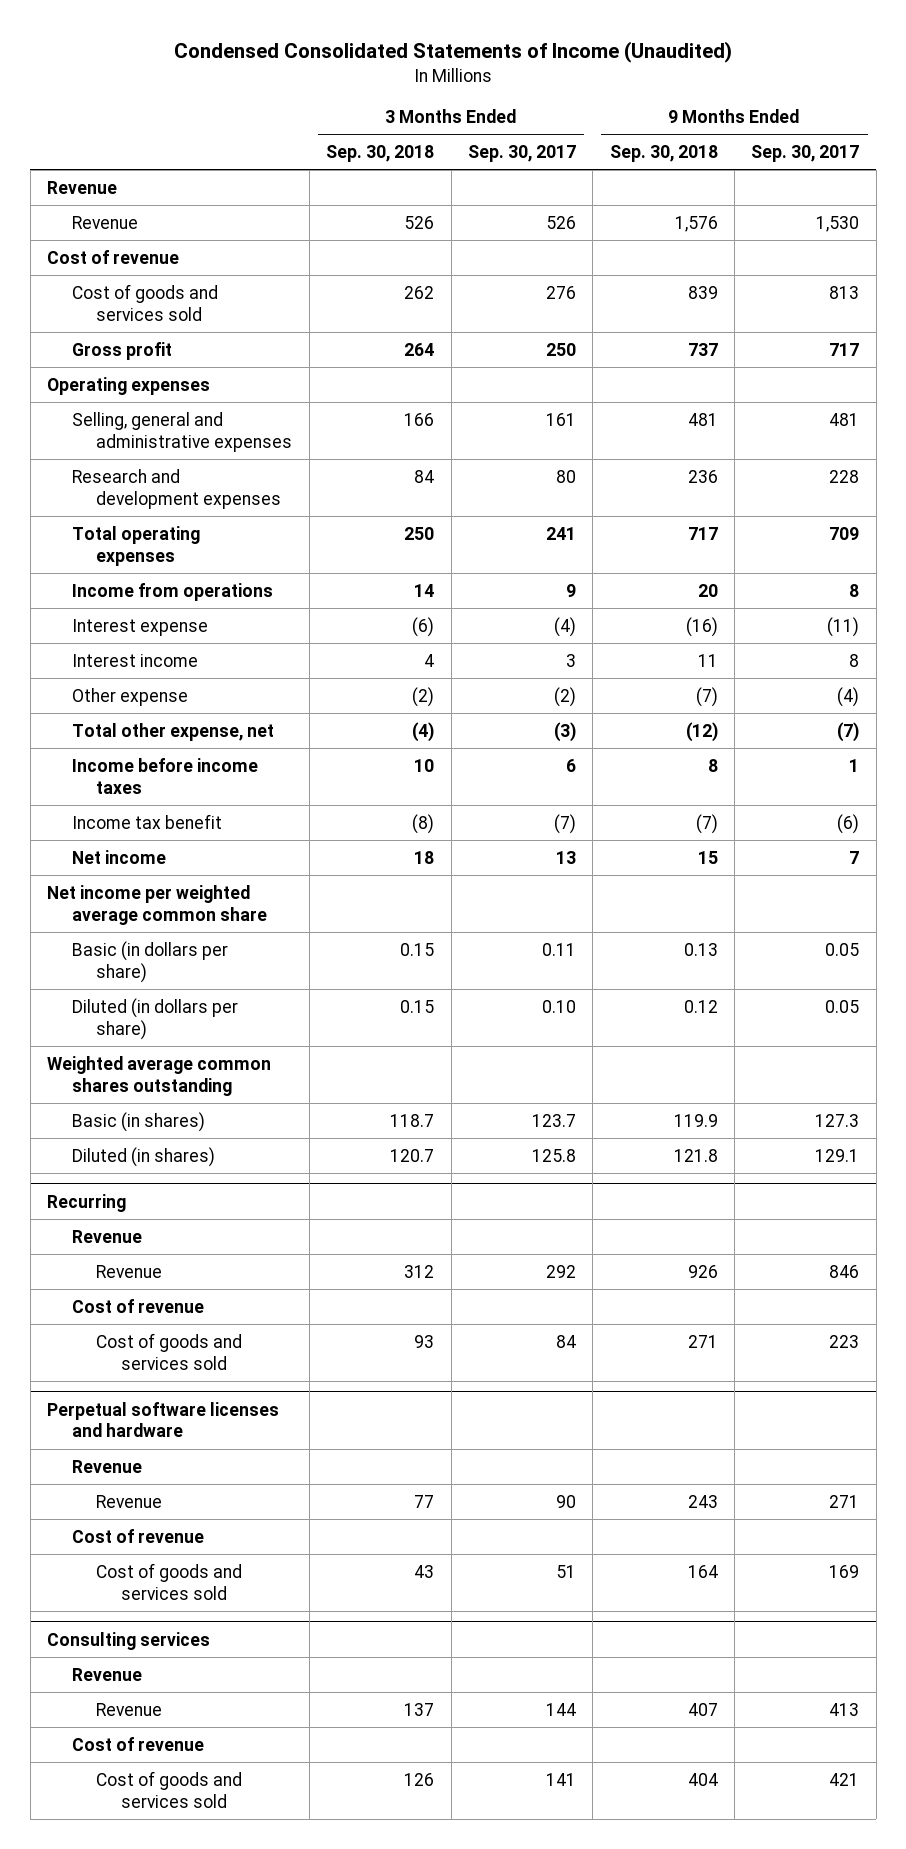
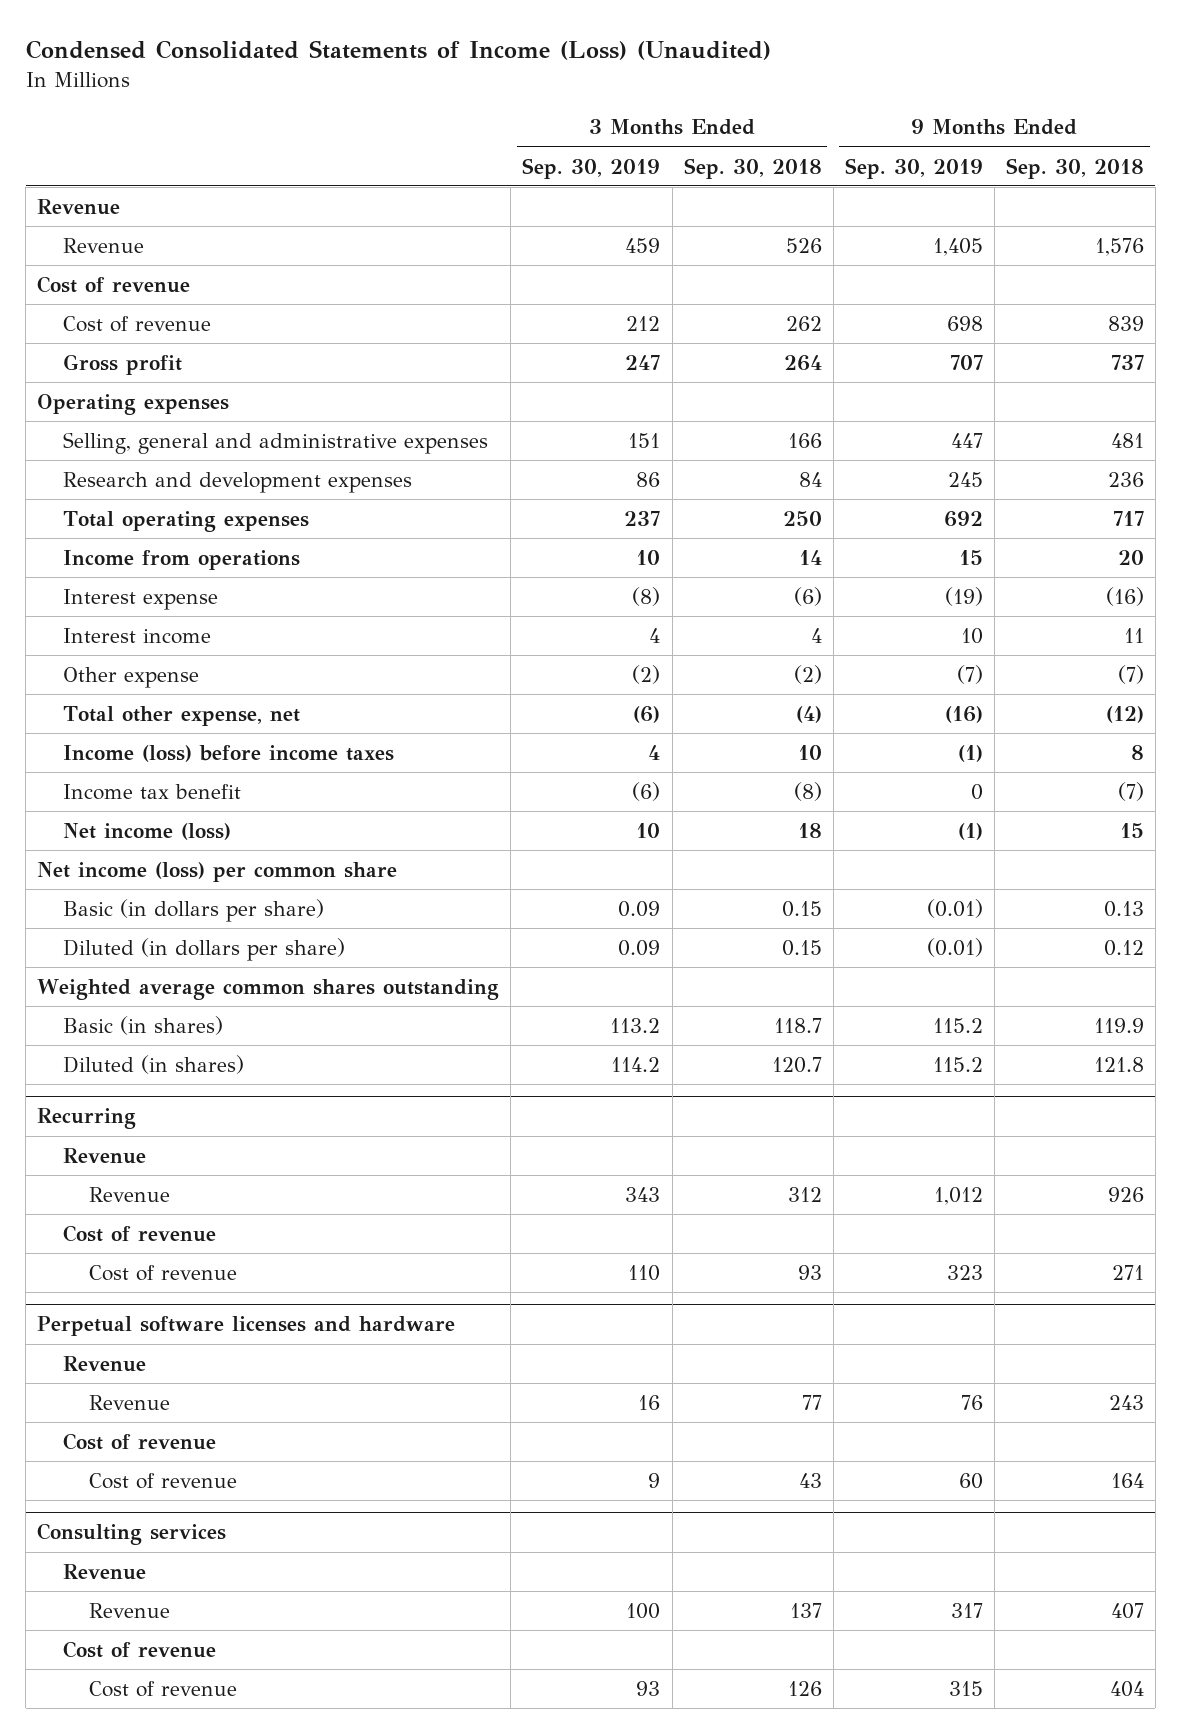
- Condensed Consolidated Statements of Income (Unaudited)
+ Condensed Consolidated Statements of Income (Loss) (Unaudited)
- | 3 Months Ended Sep. 30, 2018 | 3 Months Ended Sep. 30, 2017 | 9 Months Ended Sep. 30, 2018 | 9 Months Ended Sep. 30, 2017
+ | 3 Months Ended Sep. 30, 2019 | 3 Months Ended Sep. 30, 2018 | 9 Months Ended Sep. 30, 2019 | 9 Months Ended Sep. 30, 2018
- Cost of goods and services sold | 262 | 276 | 839 | 813
+ Cost of revenue | 212 | 262 | 698 | 839
- Income before income taxes | 10 | 6 | 8 | 1
+ Income (loss) before income taxes | 4 | 10 | (1) | 8
- Net income | 18 | 13 | 15 | 7
- Net income per weighted average common share
+ Net income (loss) | 10 | 18 | (1) | 15
+ Net income (loss) per common share
@ Recurring
- Cost of goods and services sold | 93 | 84 | 271 | 223
+ Cost of revenue | 110 | 93 | 323 | 271
@ Perpetual software licenses and hardware
- Cost of goods and services sold | 43 | 51 | 164 | 169
+ Cost of revenue | 9 | 43 | 60 | 164
@ Consulting services
- Cost of goods and services sold | 126 | 141 | 404 | 421
+ Cost of revenue | 93 | 126 | 315 | 404

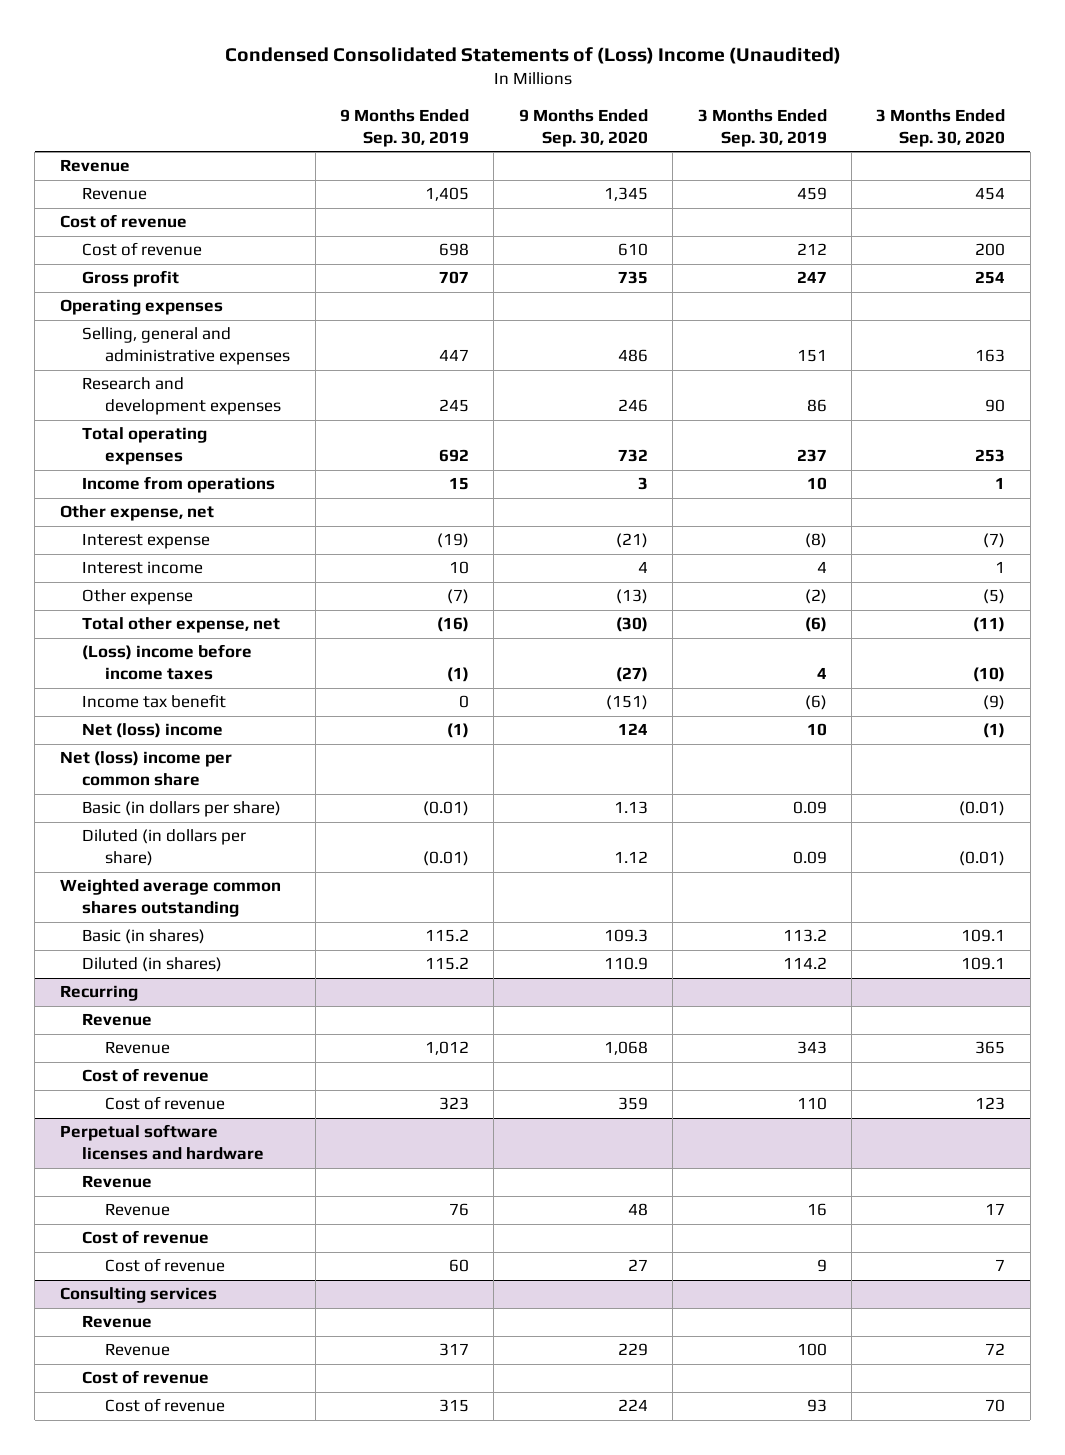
- Condensed Consolidated Statements of Income (Loss) (Unaudited)
+ Condensed Consolidated Statements of (Loss) Income (Unaudited)
- | 3 Months Ended Sep. 30, 2019 | 3 Months Ended Sep. 30, 2018 | 9 Months Ended Sep. 30, 2019 | 9 Months Ended Sep. 30, 2018
+ | 9 Months Ended Sep. 30, 2019 | 9 Months Ended Sep. 30, 2020 | 3 Months Ended Sep. 30, 2019 | 3 Months Ended Sep. 30, 2020
+ Other expense, net
- Income (loss) before income taxes | 4 | 10 | (1) | 8
+ (Loss) income before income taxes | (1) | (27) | 4 | (10)
- Net income (loss) | 10 | 18 | (1) | 15
- Net income (loss) per common share
+ Net (loss) income | (1) | 124 | 10 | (1)
+ Net (loss) income per common share

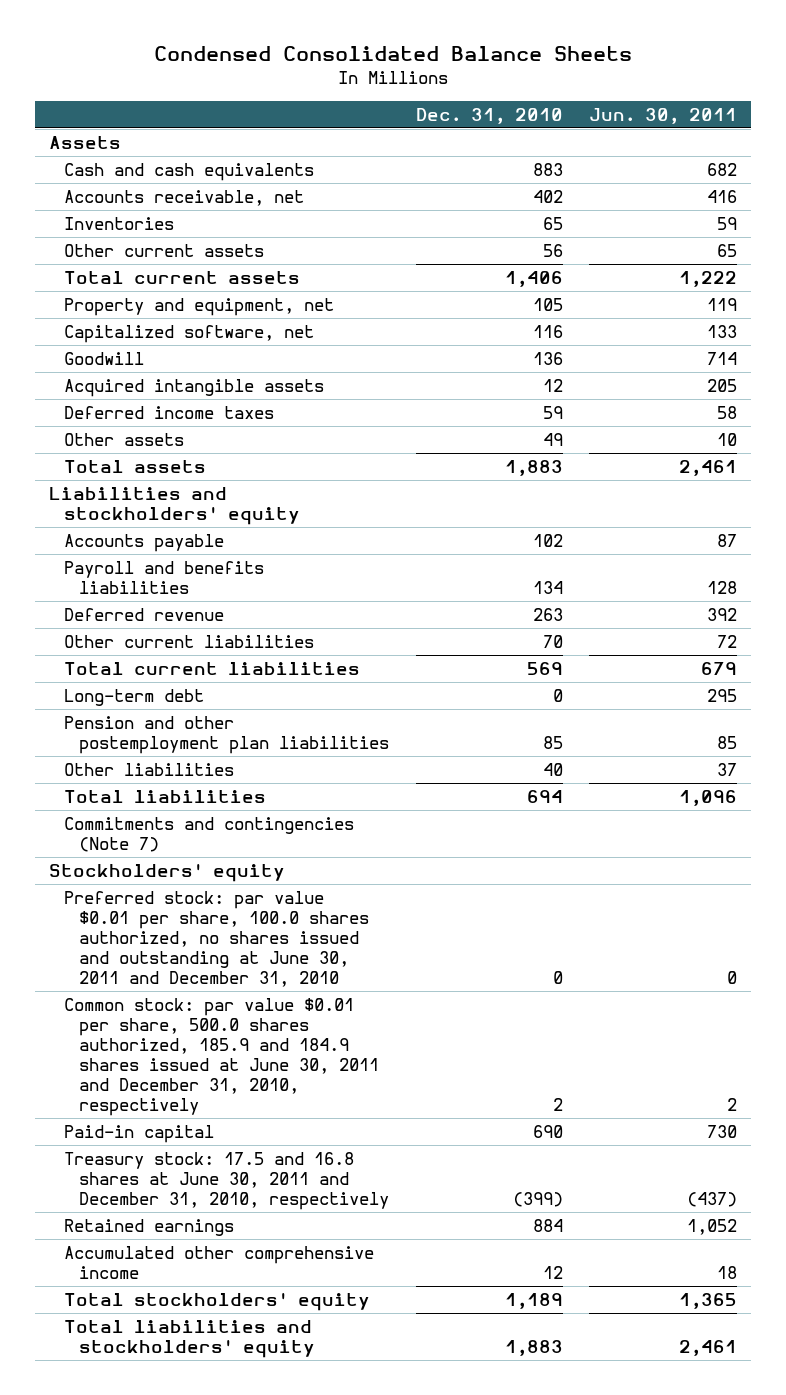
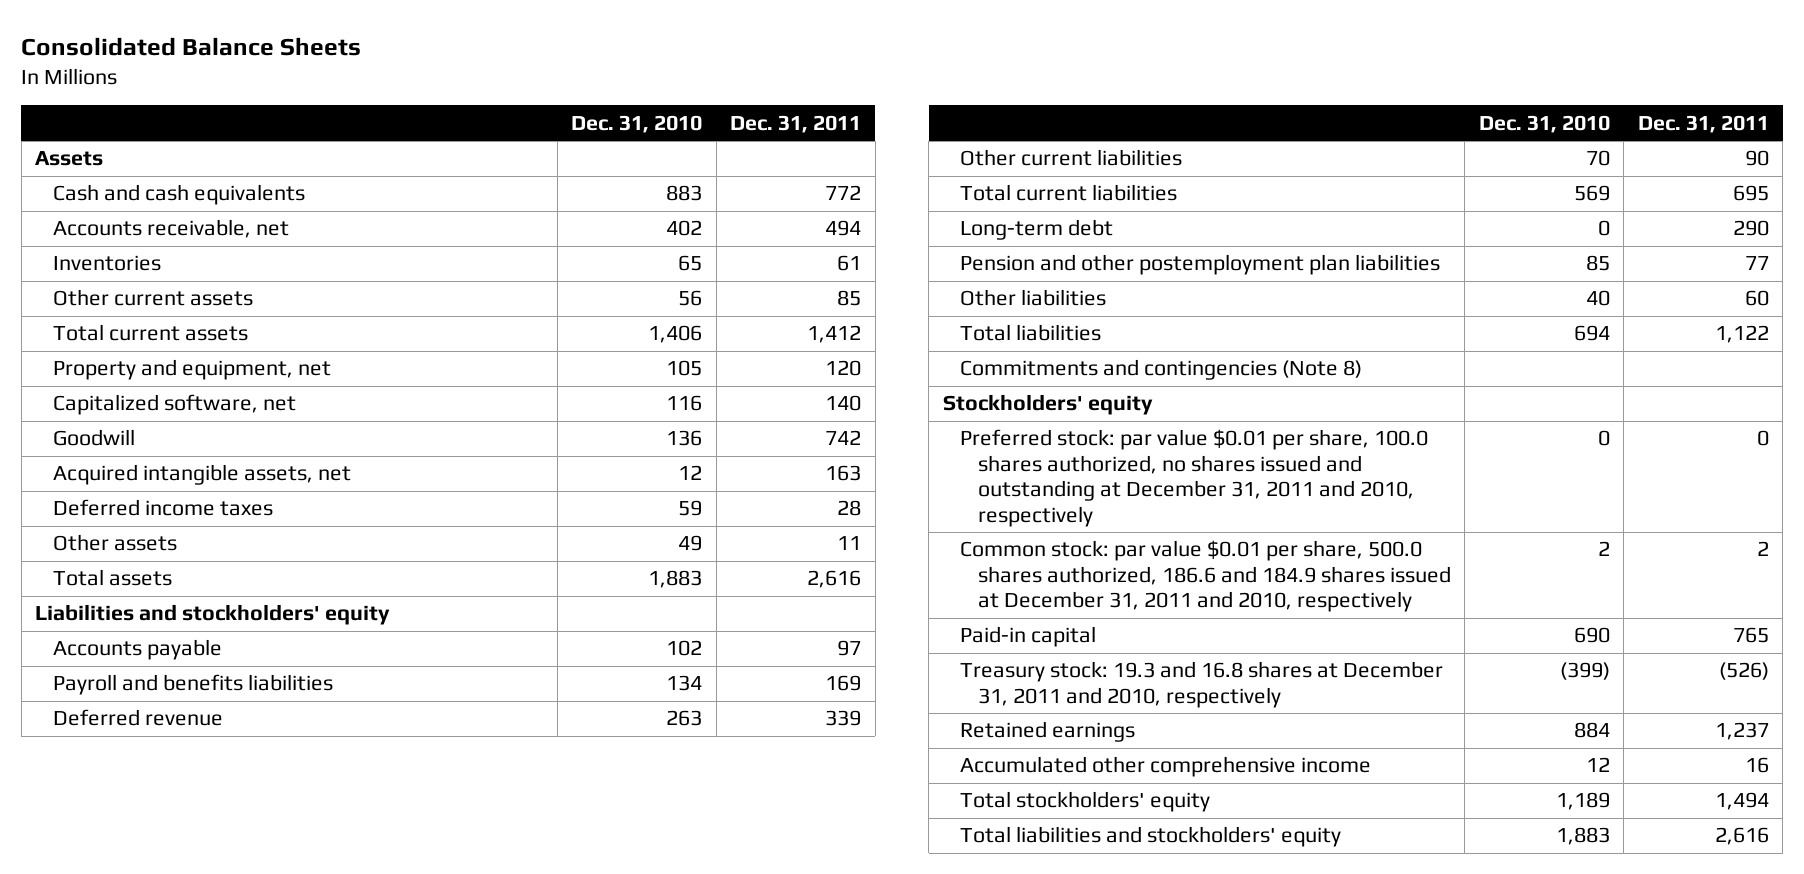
- Condensed Consolidated Balance Sheets
+ Consolidated Balance Sheets
- | Dec. 31, 2010 | Jun. 30, 2011
+ | Dec. 31, 2010 | Dec. 31, 2011
- Acquired intangible assets | 12 | 205
+ Acquired intangible assets, net | 12 | 163
- Commitments and contingencies (Note 7)
+ Commitments and contingencies (Note 8)
- Preferred stock: par value $0.01 per share, 100.0 shares authorized, no shares issued and outstanding at June 30, 2011 and December 31, 2010 | 0 | 0
- Common stock: par value $0.01 per share, 500.0 shares authorized, 185.9 and 184.9 shares issued at June 30, 2011 and December 31, 2010, respectively | 2 | 2
+ Preferred stock: par value $0.01 per share, 100.0 shares authorized, no shares issued and outstanding at December 31, 2011 and 2010, respectively | 0 | 0
+ Common stock: par value $0.01 per share, 500.0 shares authorized, 186.6 and 184.9 shares issued at December 31, 2011 and 2010, respectively | 2 | 2
- Treasury stock: 17.5 and 16.8 shares at June 30, 2011 and December 31, 2010, respectively | (399) | (437)
+ Treasury stock: 19.3 and 16.8 shares at December 31, 2011 and 2010, respectively | (399) | (526)

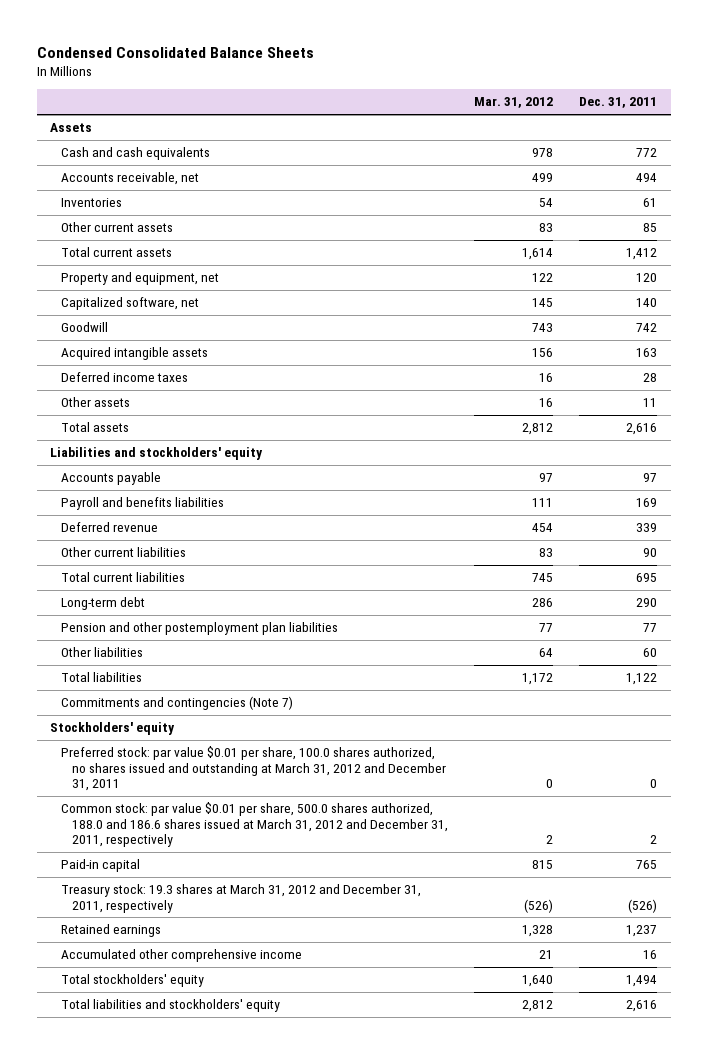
- Consolidated Balance Sheets
+ Condensed Consolidated Balance Sheets
- | Dec. 31, 2010 | Dec. 31, 2011
+ | Mar. 31, 2012 | Dec. 31, 2011
- Acquired intangible assets, net | 12 | 163
+ Acquired intangible assets | 156 | 163
- Commitments and contingencies (Note 8)
+ Commitments and contingencies (Note 7)
- Preferred stock: par value $0.01 per share, 100.0 shares authorized, no shares issued and outstanding at December 31, 2011 and 2010, respectively | 0 | 0
- Common stock: par value $0.01 per share, 500.0 shares authorized, 186.6 and 184.9 shares issued at December 31, 2011 and 2010, respectively | 2 | 2
+ Preferred stock: par value $0.01 per share, 100.0 shares authorized, no shares issued and outstanding at March 31, 2012 and December 31, 2011 | 0 | 0
+ Common stock: par value $0.01 per share, 500.0 shares authorized, 188.0 and 186.6 shares issued at March 31, 2012 and December 31, 2011, respectively | 2 | 2
- Treasury stock: 19.3 and 16.8 shares at December 31, 2011 and 2010, respectively | (399) | (526)
+ Treasury stock: 19.3 shares at March 31, 2012 and December 31, 2011, respectively | (526) | (526)

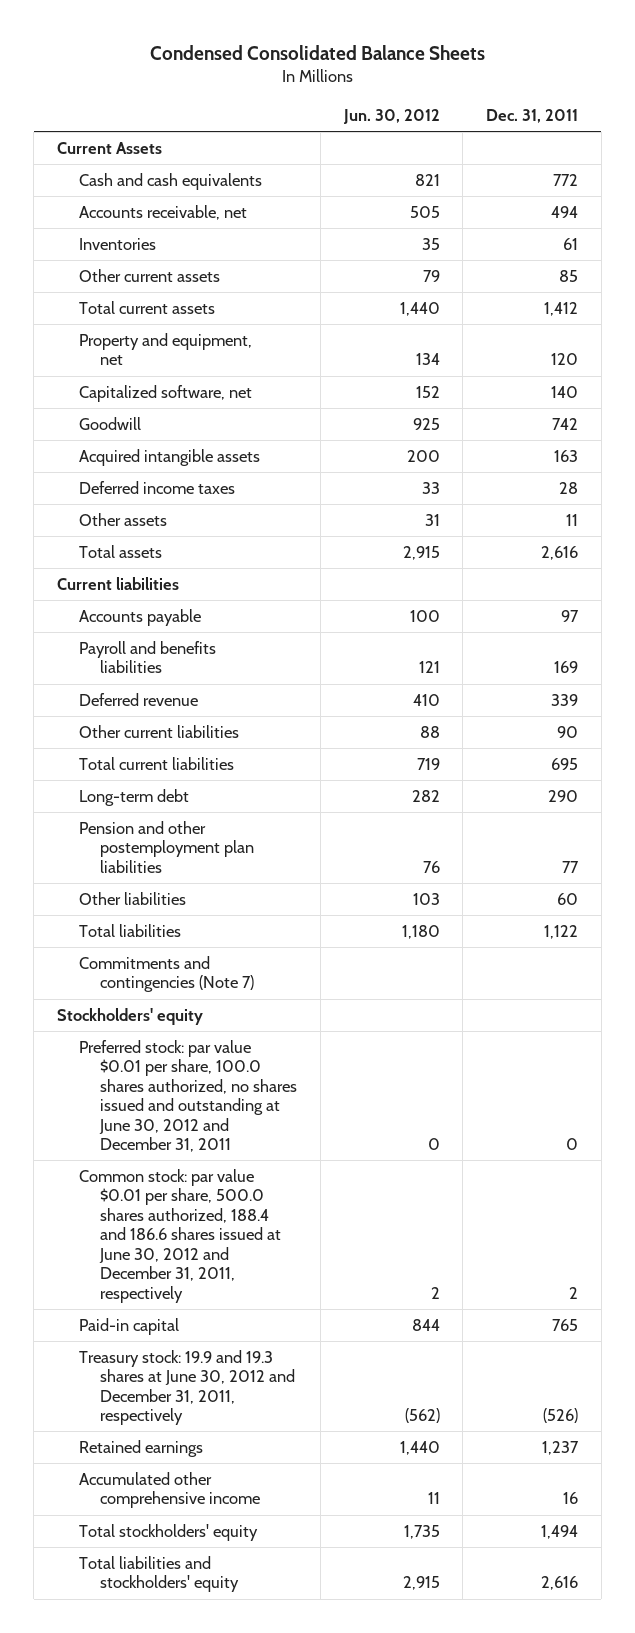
- | Mar. 31, 2012 | Dec. 31, 2011
+ | Jun. 30, 2012 | Dec. 31, 2011
- Assets
+ Current Assets
- Liabilities and stockholders' equity
+ Current liabilities
- Preferred stock: par value $0.01 per share, 100.0 shares authorized, no shares issued and outstanding at March 31, 2012 and December 31, 2011 | 0 | 0
- Common stock: par value $0.01 per share, 500.0 shares authorized, 188.0 and 186.6 shares issued at March 31, 2012 and December 31, 2011, respectively | 2 | 2
+ Preferred stock: par value $0.01 per share, 100.0 shares authorized, no shares issued and outstanding at June 30, 2012 and December 31, 2011 | 0 | 0
+ Common stock: par value $0.01 per share, 500.0 shares authorized, 188.4 and 186.6 shares issued at June 30, 2012 and December 31, 2011, respectively | 2 | 2
- Treasury stock: 19.3 shares at March 31, 2012 and December 31, 2011, respectively | (526) | (526)
+ Treasury stock: 19.9 and 19.3 shares at June 30, 2012 and December 31, 2011, respectively | (562) | (526)

